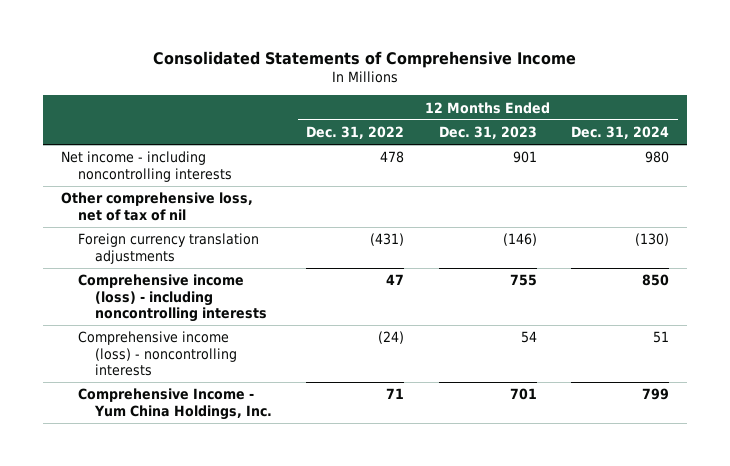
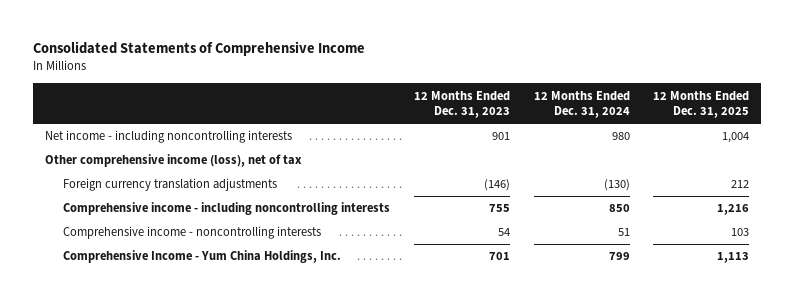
- | 12 Months Ended Dec. 31, 2022 | 12 Months Ended Dec. 31, 2023 | 12 Months Ended Dec. 31, 2024
+ | 12 Months Ended Dec. 31, 2023 | 12 Months Ended Dec. 31, 2024 | 12 Months Ended Dec. 31, 2025
- Other comprehensive loss, net of tax of nil
+ Other comprehensive income (loss), net of tax
- Comprehensive income (loss) - including noncontrolling interests | 47 | 755 | 850
- Comprehensive income (loss) - noncontrolling interests | (24) | 54 | 51
+ Comprehensive income - including noncontrolling interests | 755 | 850 | 1,216
+ Comprehensive income - noncontrolling interests | 54 | 51 | 103

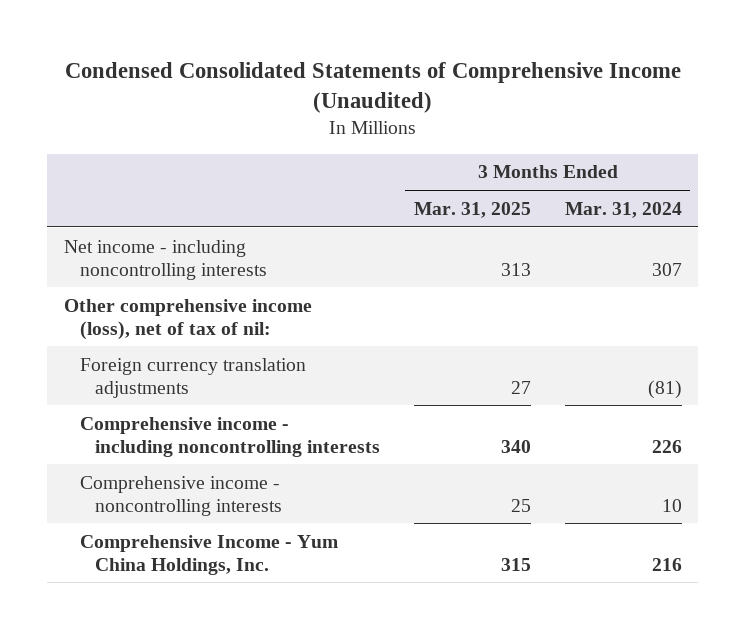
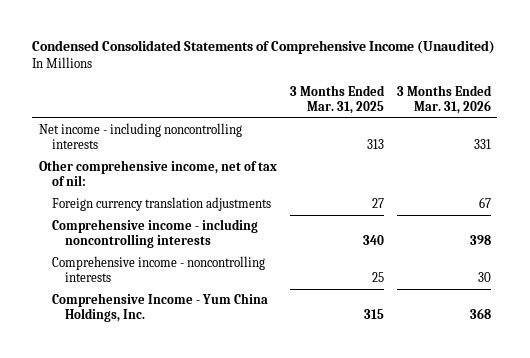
- | 3 Months Ended Mar. 31, 2025 | 3 Months Ended Mar. 31, 2024
+ | 3 Months Ended Mar. 31, 2025 | 3 Months Ended Mar. 31, 2026
- Other comprehensive income (loss), net of tax of nil:
+ Other comprehensive income, net of tax of nil:

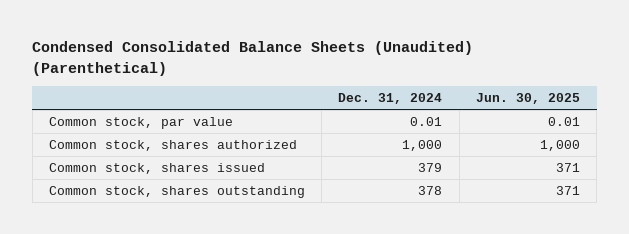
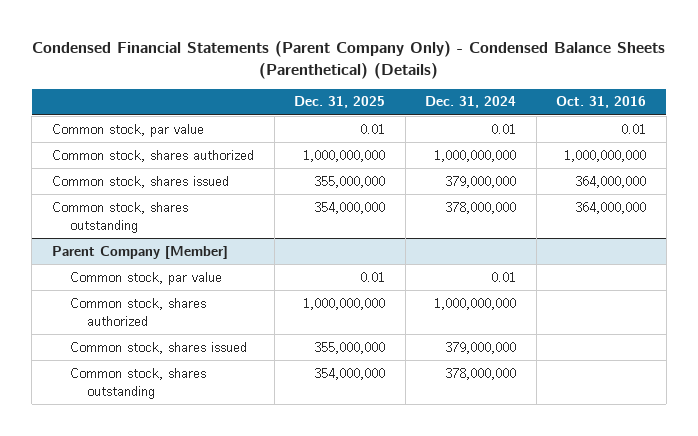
- Condensed Consolidated Balance Sheets (Unaudited) (Parenthetical)
+ Condensed Financial Statements (Parent Company Only) - Condensed Balance Sheets (Parenthetical) (Details)
- | Dec. 31, 2024 | Jun. 30, 2025
+ | Dec. 31, 2025 | Dec. 31, 2024 | Oct. 31, 2016
- Common stock, shares authorized | 1,000 | 1,000
- Common stock, shares issued | 379 | 371
- Common stock, shares outstanding | 378 | 371
+ Common stock, shares authorized | 1,000,000,000 | 1,000,000,000 | 1,000,000,000
+ Common stock, shares issued | 355,000,000 | 379,000,000 | 364,000,000
+ Common stock, shares outstanding | 354,000,000 | 378,000,000 | 364,000,000
+ Parent Company [Member]
+ Common stock, par value | 0.01 | 0.01 |
+ Common stock, shares authorized | 1,000,000,000 | 1,000,000,000 |
+ Common stock, shares issued | 355,000,000 | 379,000,000 |
+ Common stock, shares outstanding | 354,000,000 | 378,000,000 |

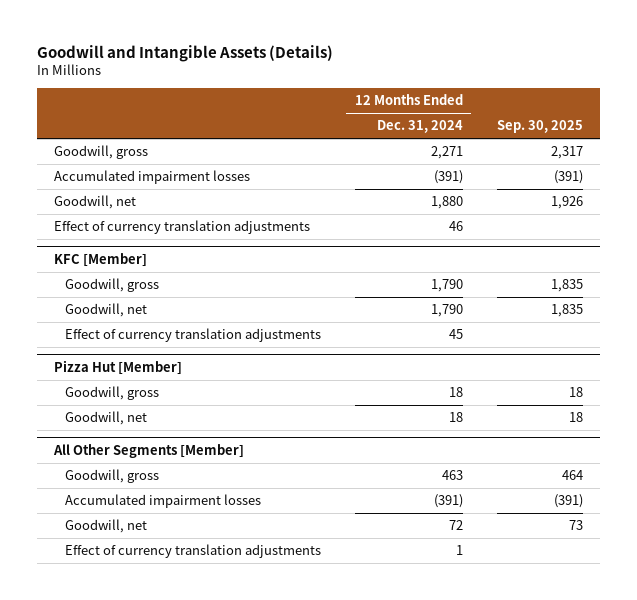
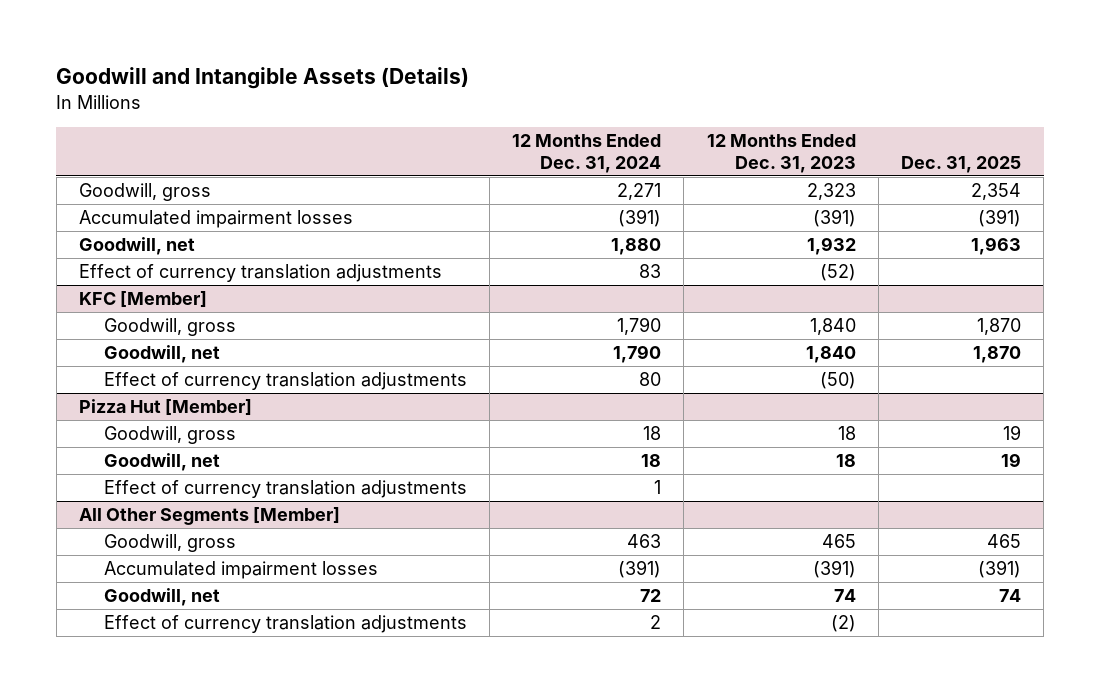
- | 12 Months Ended Dec. 31, 2024 | Sep. 30, 2025
+ | 12 Months Ended Dec. 31, 2024 | 12 Months Ended Dec. 31, 2023 | Dec. 31, 2025
- Effect of currency translation adjustments | 46 |
+ Effect of currency translation adjustments | 83 | (52) |
@ KFC [Member]
- Effect of currency translation adjustments | 45 |
+ Effect of currency translation adjustments | 80 | (50) |
@ Pizza Hut [Member]
+ Effect of currency translation adjustments | 1 | |
@ All Other Segments [Member]
- Effect of currency translation adjustments | 1 |
+ Effect of currency translation adjustments | 2 | (2) |

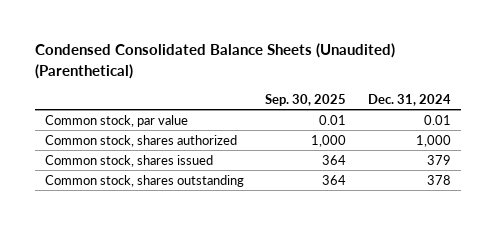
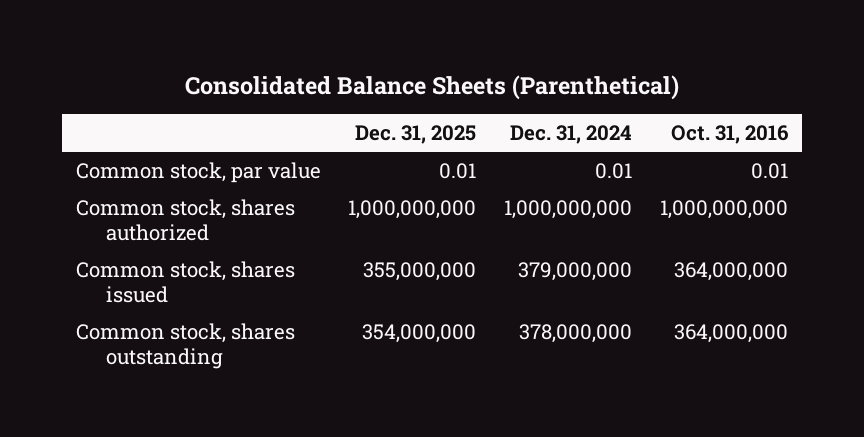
- Condensed Consolidated Balance Sheets (Unaudited) (Parenthetical)
+ Consolidated Balance Sheets (Parenthetical)
- | Sep. 30, 2025 | Dec. 31, 2024
+ | Dec. 31, 2025 | Dec. 31, 2024 | Oct. 31, 2016
- Common stock, shares authorized | 1,000 | 1,000
- Common stock, shares issued | 364 | 379
- Common stock, shares outstanding | 364 | 378
+ Common stock, shares authorized | 1,000,000,000 | 1,000,000,000 | 1,000,000,000
+ Common stock, shares issued | 355,000,000 | 379,000,000 | 364,000,000
+ Common stock, shares outstanding | 354,000,000 | 378,000,000 | 364,000,000

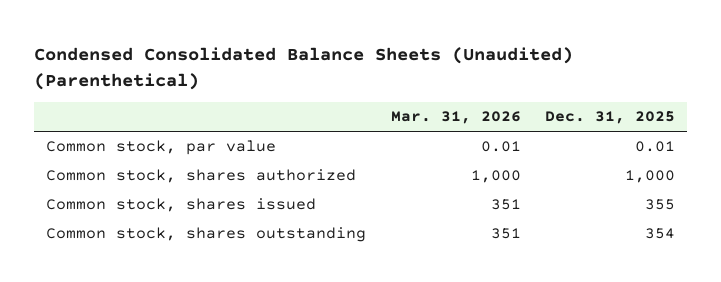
- Consolidated Balance Sheets (Parenthetical)
+ Condensed Consolidated Balance Sheets (Unaudited) (Parenthetical)
- | Dec. 31, 2025 | Dec. 31, 2024 | Oct. 31, 2016
+ | Mar. 31, 2026 | Dec. 31, 2025
- Common stock, shares authorized | 1,000,000,000 | 1,000,000,000 | 1,000,000,000
- Common stock, shares issued | 355,000,000 | 379,000,000 | 364,000,000
- Common stock, shares outstanding | 354,000,000 | 378,000,000 | 364,000,000
+ Common stock, shares authorized | 1,000 | 1,000
+ Common stock, shares issued | 351 | 355
+ Common stock, shares outstanding | 351 | 354

